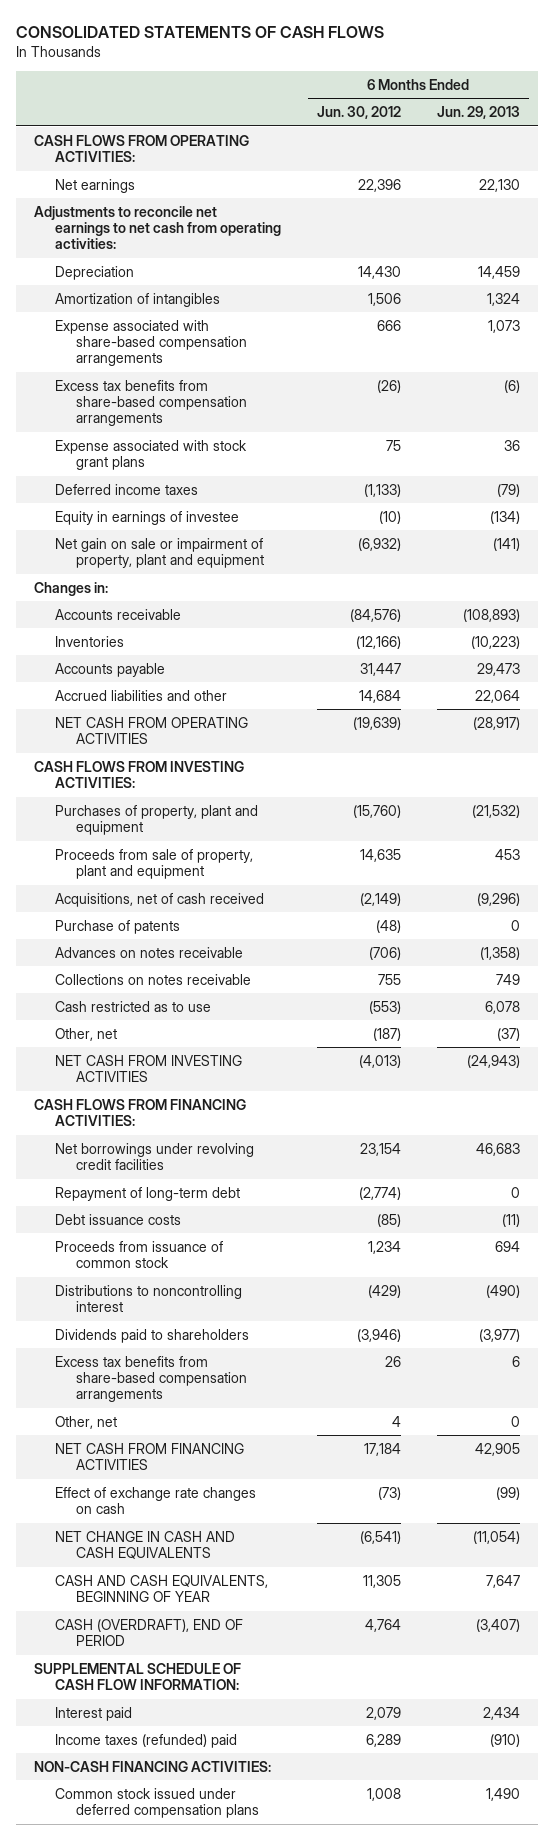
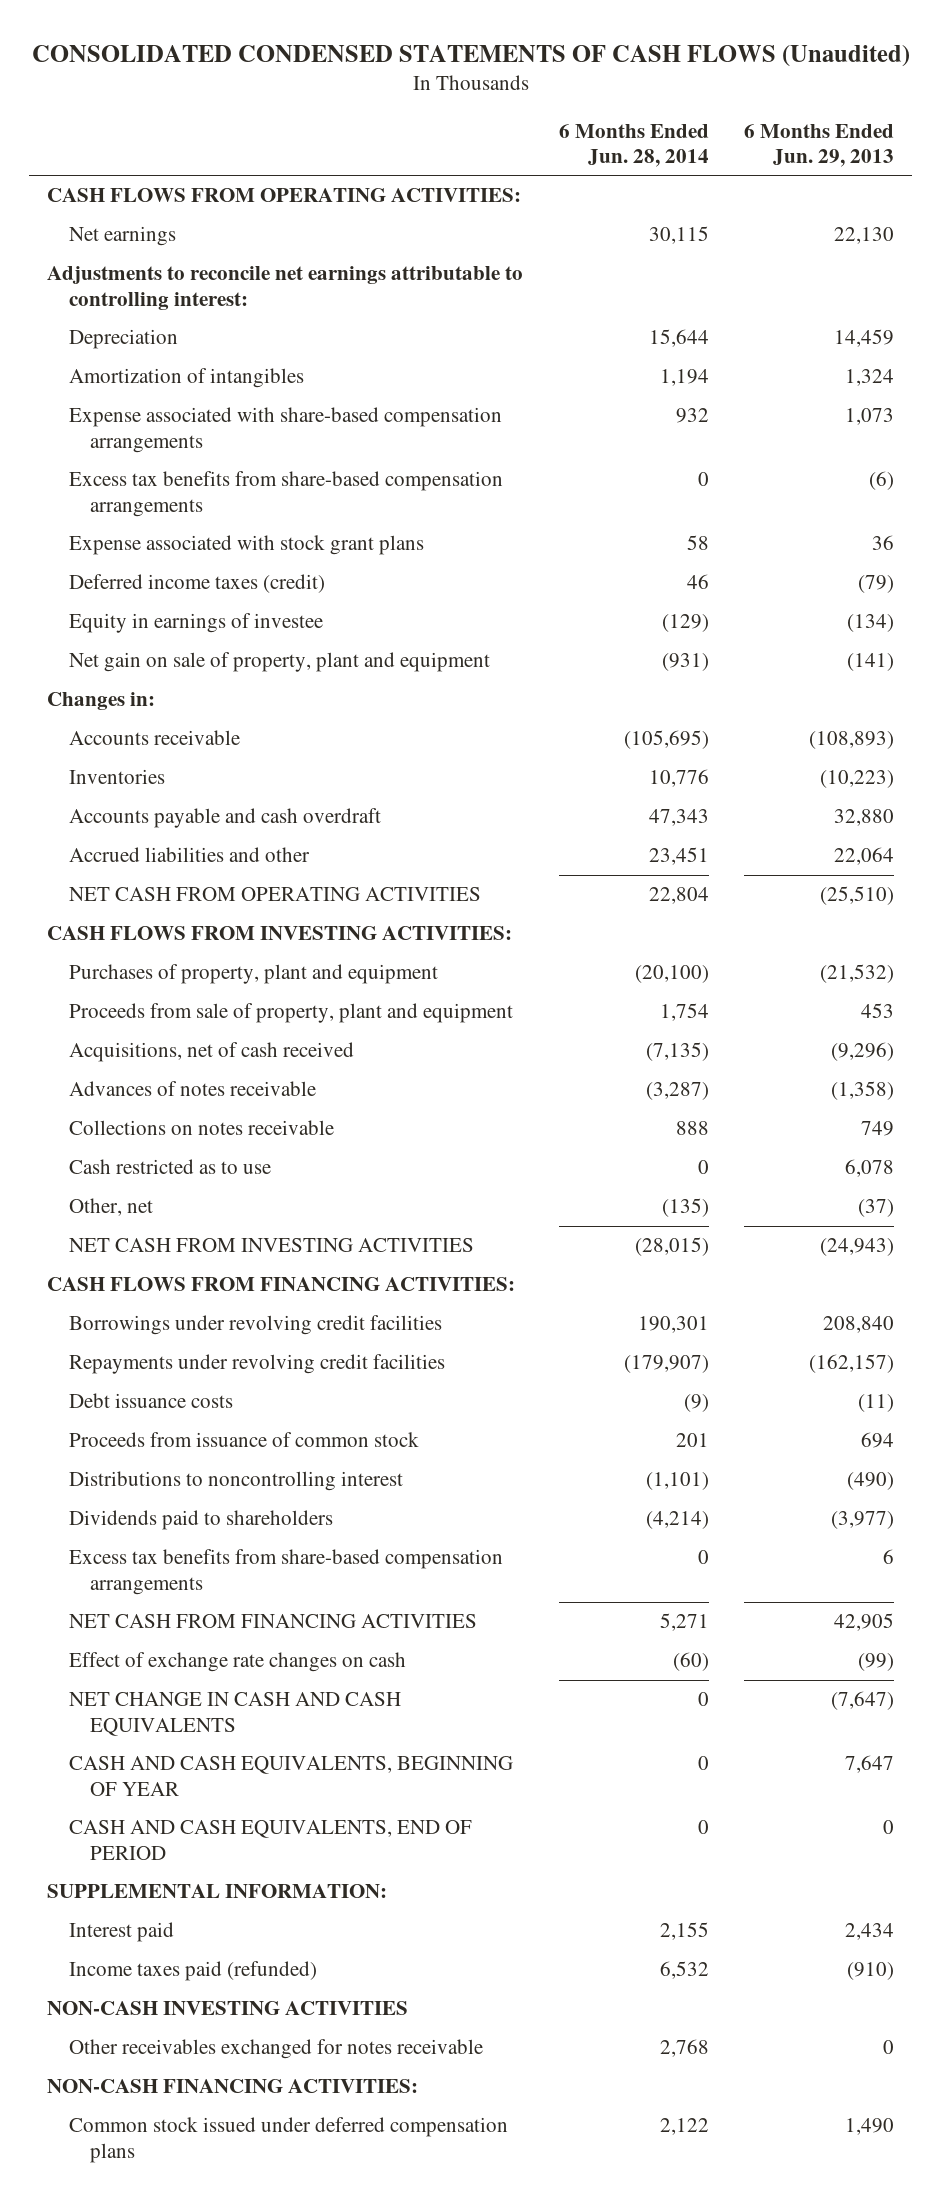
- CONSOLIDATED STATEMENTS OF CASH FLOWS
+ CONSOLIDATED CONDENSED STATEMENTS OF CASH FLOWS (Unaudited)
- | 6 Months Ended Jun. 30, 2012 | 6 Months Ended Jun. 29, 2013
+ | 6 Months Ended Jun. 28, 2014 | 6 Months Ended Jun. 29, 2013
- Adjustments to reconcile net earnings to net cash from operating activities:
+ Adjustments to reconcile net earnings attributable to controlling interest:
- Deferred income taxes | (1,133) | (79)
+ Deferred income taxes (credit) | 46 | (79)
- Net gain on sale or impairment of property, plant and equipment | (6,932) | (141)
+ Net gain on sale of property, plant and equipment | (931) | (141)
- Accounts payable | 31,447 | 29,473
+ Accounts payable and cash overdraft | 47,343 | 32,880
- NET CASH FROM OPERATING ACTIVITIES | (19,639) | (28,917)
+ NET CASH FROM OPERATING ACTIVITIES | 22,804 | (25,510)
- Purchase of patents | (48) | 0
- Advances on notes receivable | (706) | (1,358)
+ Advances of notes receivable | (3,287) | (1,358)
- Net borrowings under revolving credit facilities | 23,154 | 46,683
- Repayment of long-term debt | (2,774) | 0
+ Borrowings under revolving credit facilities | 190,301 | 208,840
+ Repayments under revolving credit facilities | (179,907) | (162,157)
- Other, net | 4 | 0
- NET CHANGE IN CASH AND CASH EQUIVALENTS | (6,541) | (11,054)
+ NET CHANGE IN CASH AND CASH EQUIVALENTS | 0 | (7,647)
- CASH (OVERDRAFT), END OF PERIOD | 4,764 | (3,407)
- SUPPLEMENTAL SCHEDULE OF CASH FLOW INFORMATION:
+ CASH AND CASH EQUIVALENTS, END OF PERIOD | 0 | 0
+ SUPPLEMENTAL INFORMATION:
- Income taxes (refunded) paid | 6,289 | (910)
+ Income taxes paid (refunded) | 6,532 | (910)
+ NON-CASH INVESTING ACTIVITIES
+ Other receivables exchanged for notes receivable | 2,768 | 0

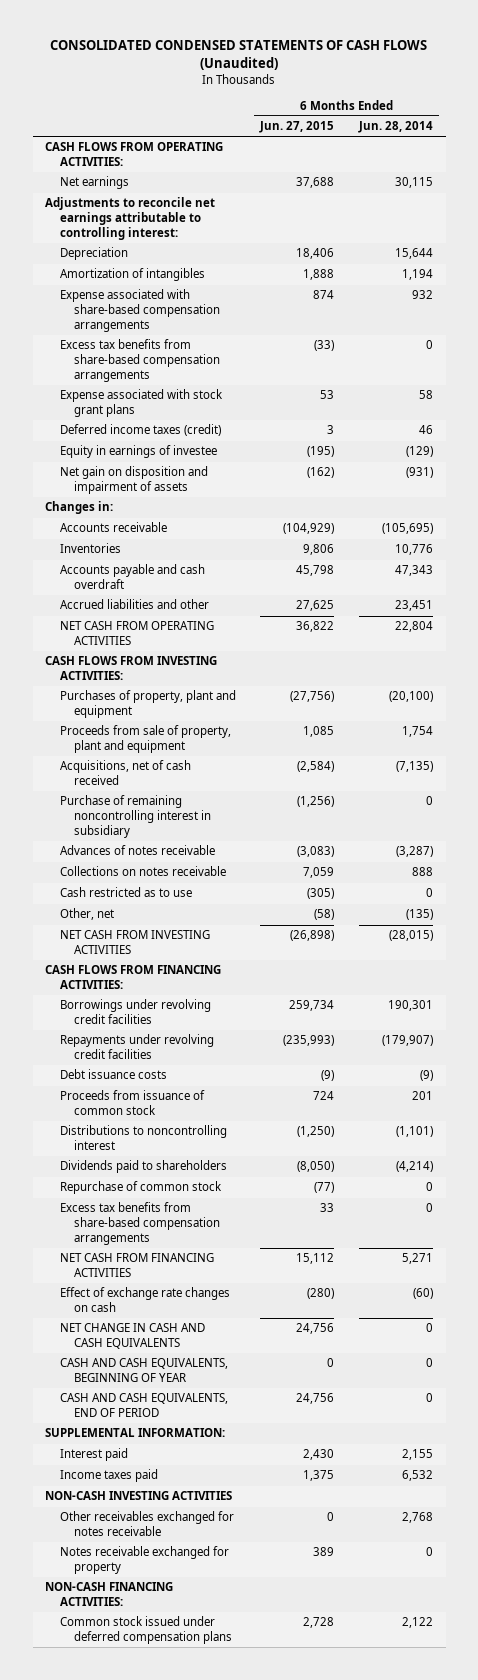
- | 6 Months Ended Jun. 28, 2014 | 6 Months Ended Jun. 29, 2013
+ | 6 Months Ended Jun. 27, 2015 | 6 Months Ended Jun. 28, 2014
- Net gain on sale of property, plant and equipment | (931) | (141)
+ Net gain on disposition and impairment of assets | (162) | (931)
+ Purchase of remaining noncontrolling interest in subsidiary | (1,256) | 0
+ Repurchase of common stock | (77) | 0
- Income taxes paid (refunded) | 6,532 | (910)
+ Income taxes paid | 1,375 | 6,532
+ Notes receivable exchanged for property | 389 | 0

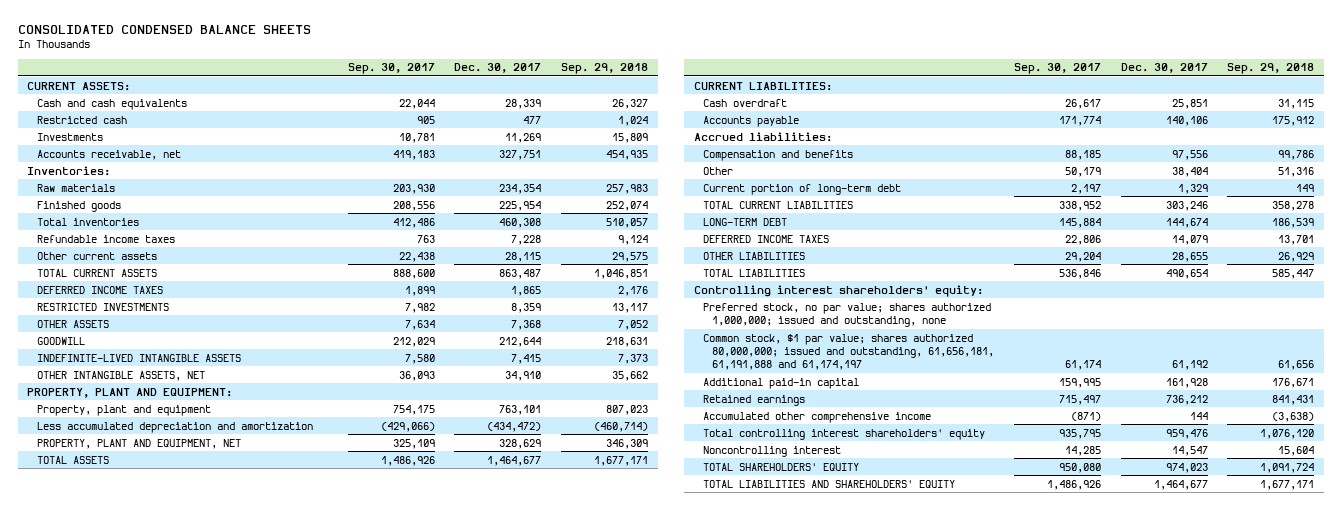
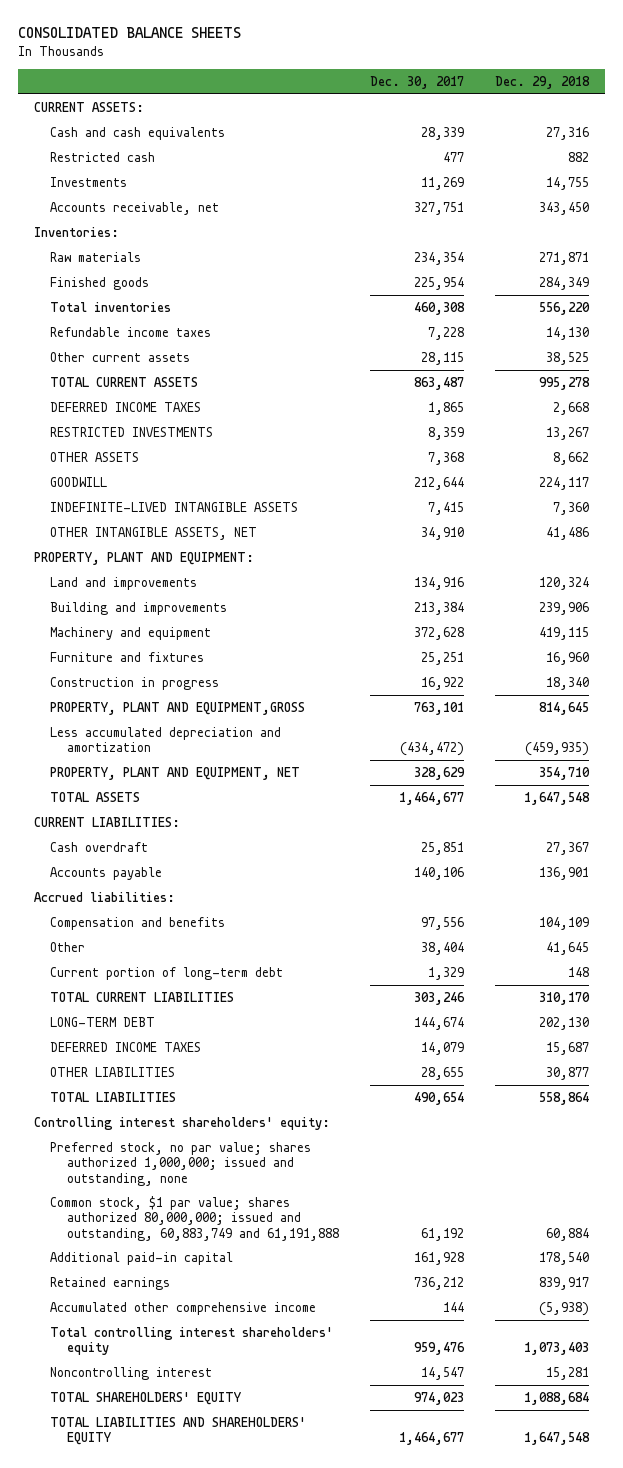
- CONSOLIDATED CONDENSED BALANCE SHEETS
+ CONSOLIDATED BALANCE SHEETS
- | Sep. 30, 2017 | Dec. 30, 2017 | Sep. 29, 2018
+ | Dec. 30, 2017 | Dec. 29, 2018
- Property, plant and equipment | 754,175 | 763,101 | 807,023
+ Land and improvements | 134,916 | 120,324
+ Building and improvements | 213,384 | 239,906
+ Machinery and equipment | 372,628 | 419,115
+ Furniture and fixtures | 25,251 | 16,960
+ Construction in progress | 16,922 | 18,340
+ PROPERTY, PLANT AND EQUIPMENT,GROSS | 763,101 | 814,645
- Common stock, $1 par value; shares authorized 80,000,000; issued and outstanding, 61,656,181, 61,191,888 and 61,174,197 | 61,174 | 61,192 | 61,656
+ Common stock, $1 par value; shares authorized 80,000,000; issued and outstanding, 60,883,749 and 61,191,888 | 61,192 | 60,884

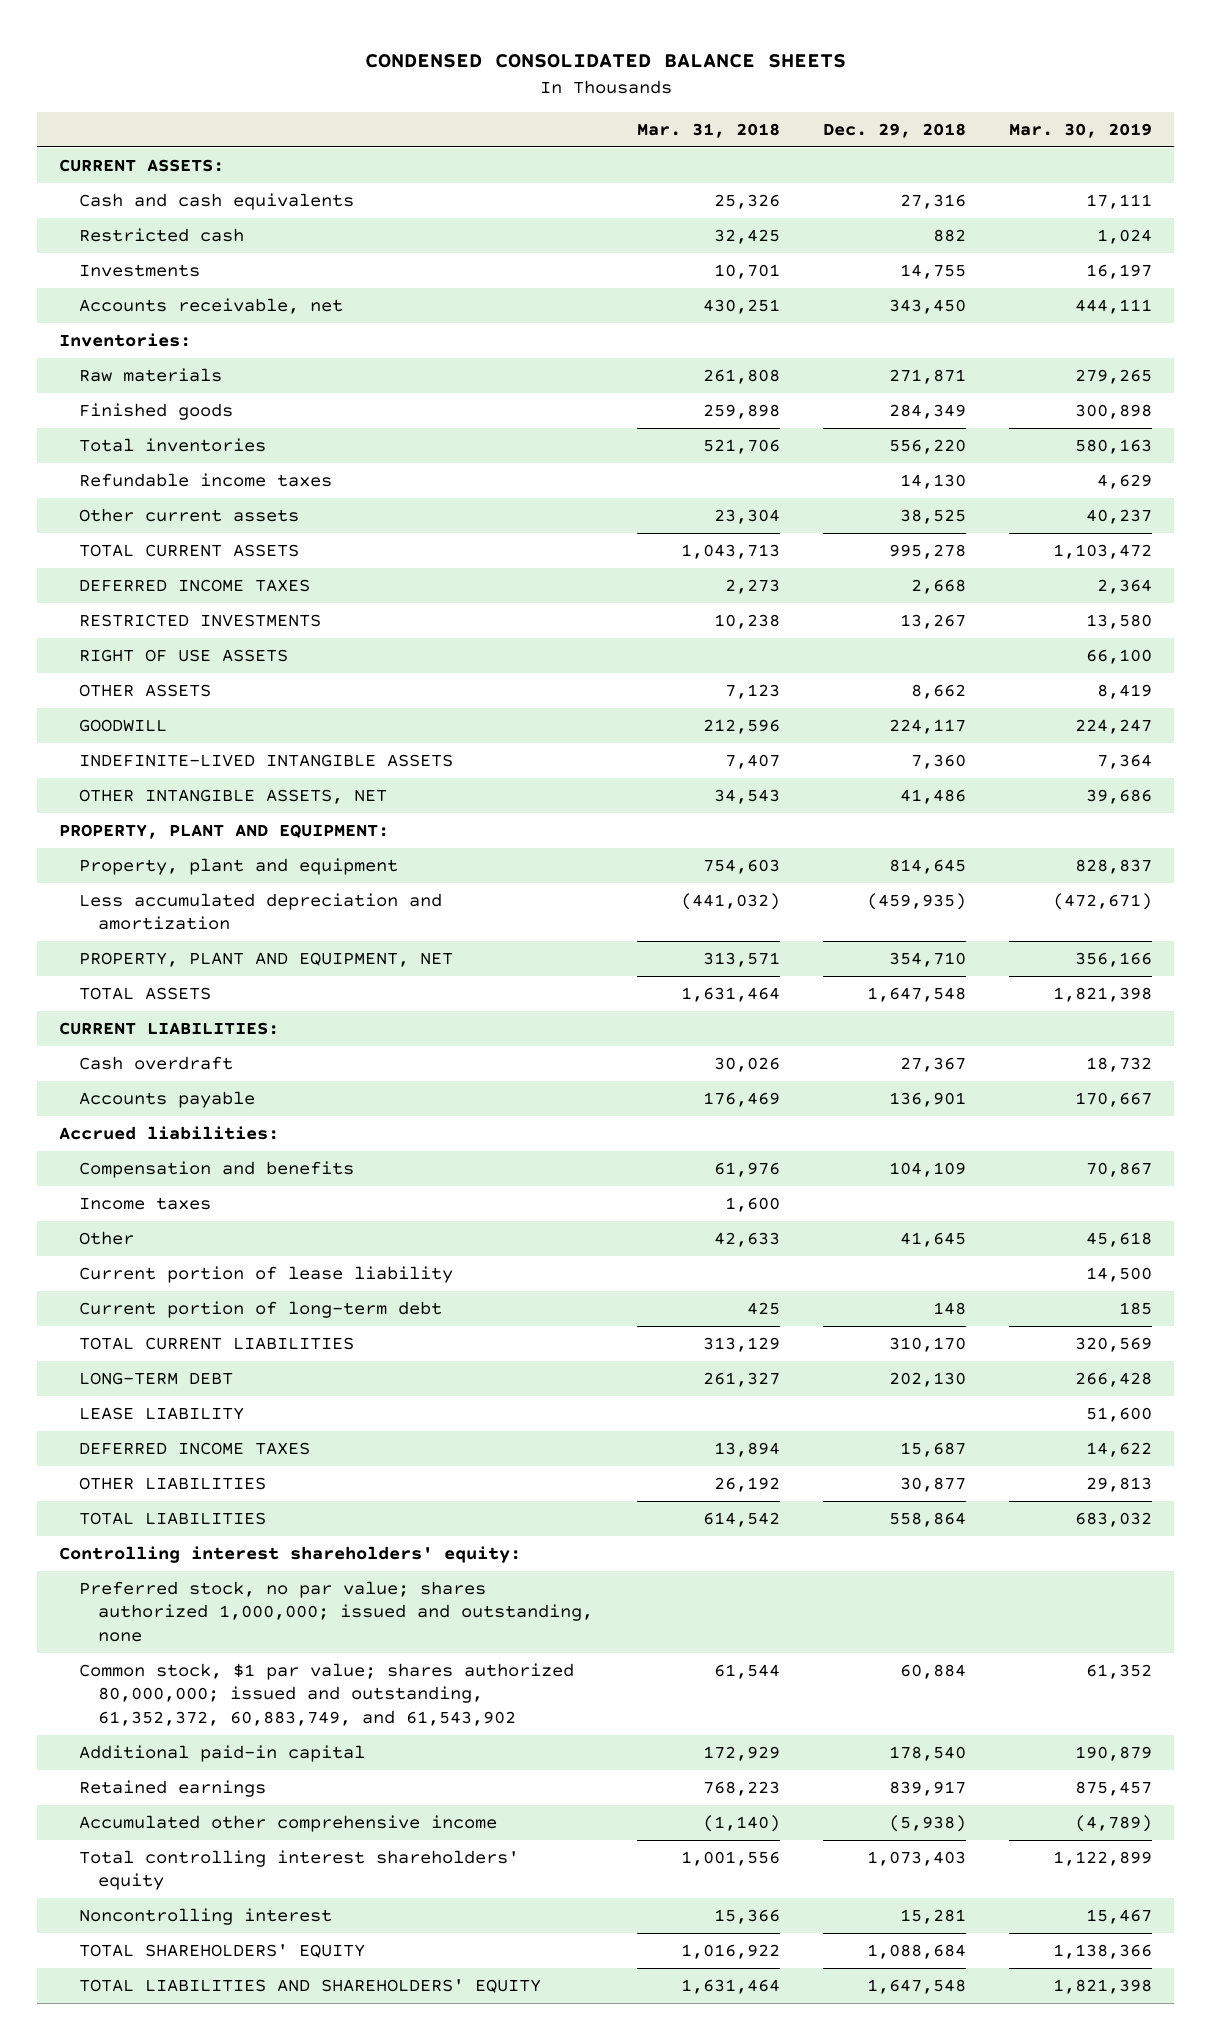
- CONSOLIDATED BALANCE SHEETS
+ CONDENSED CONSOLIDATED BALANCE SHEETS
- | Dec. 30, 2017 | Dec. 29, 2018
+ | Mar. 31, 2018 | Dec. 29, 2018 | Mar. 30, 2019
+ RIGHT OF USE ASSETS | | | 66,100
- Land and improvements | 134,916 | 120,324
- Building and improvements | 213,384 | 239,906
- Machinery and equipment | 372,628 | 419,115
- Furniture and fixtures | 25,251 | 16,960
- Construction in progress | 16,922 | 18,340
- PROPERTY, PLANT AND EQUIPMENT,GROSS | 763,101 | 814,645
+ Property, plant and equipment | 754,603 | 814,645 | 828,837
+ Income taxes | 1,600 | |
+ Current portion of lease liability | | | 14,500
+ LEASE LIABILITY | | | 51,600
- Common stock, $1 par value; shares authorized 80,000,000; issued and outstanding, 60,883,749 and 61,191,888 | 61,192 | 60,884
+ Common stock, $1 par value; shares authorized 80,000,000; issued and outstanding, 61,352,372, 60,883,749, and 61,543,902 | 61,544 | 60,884 | 61,352

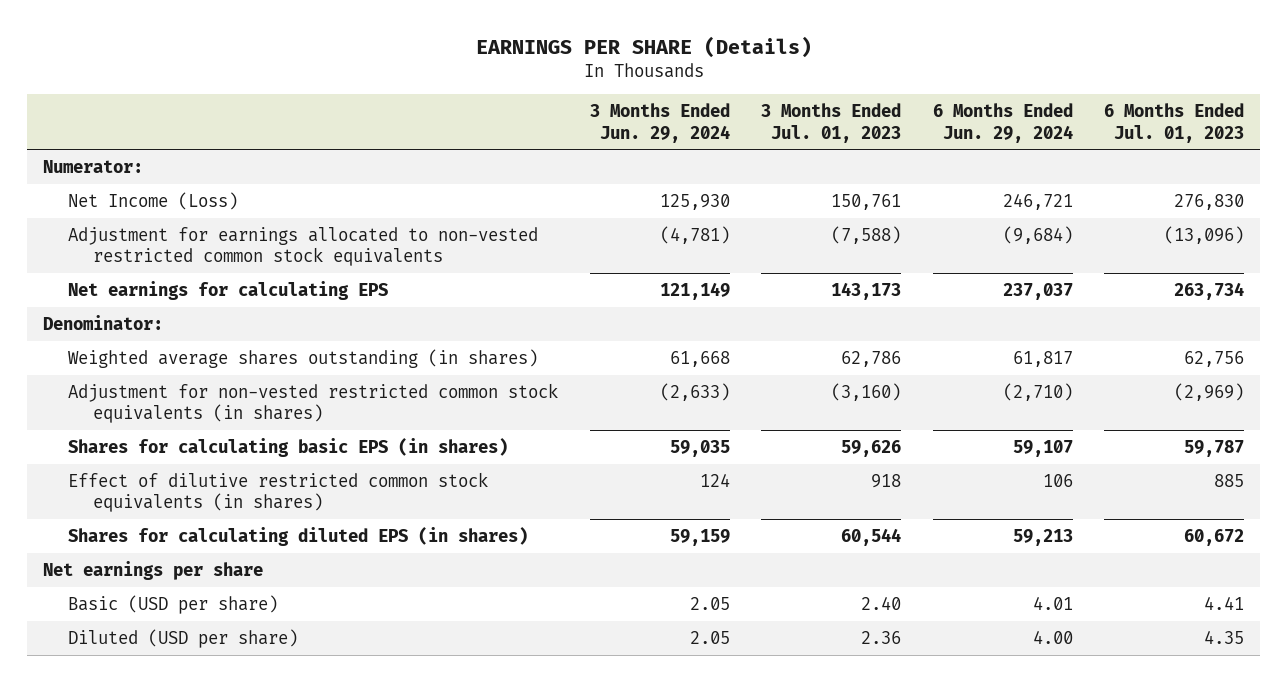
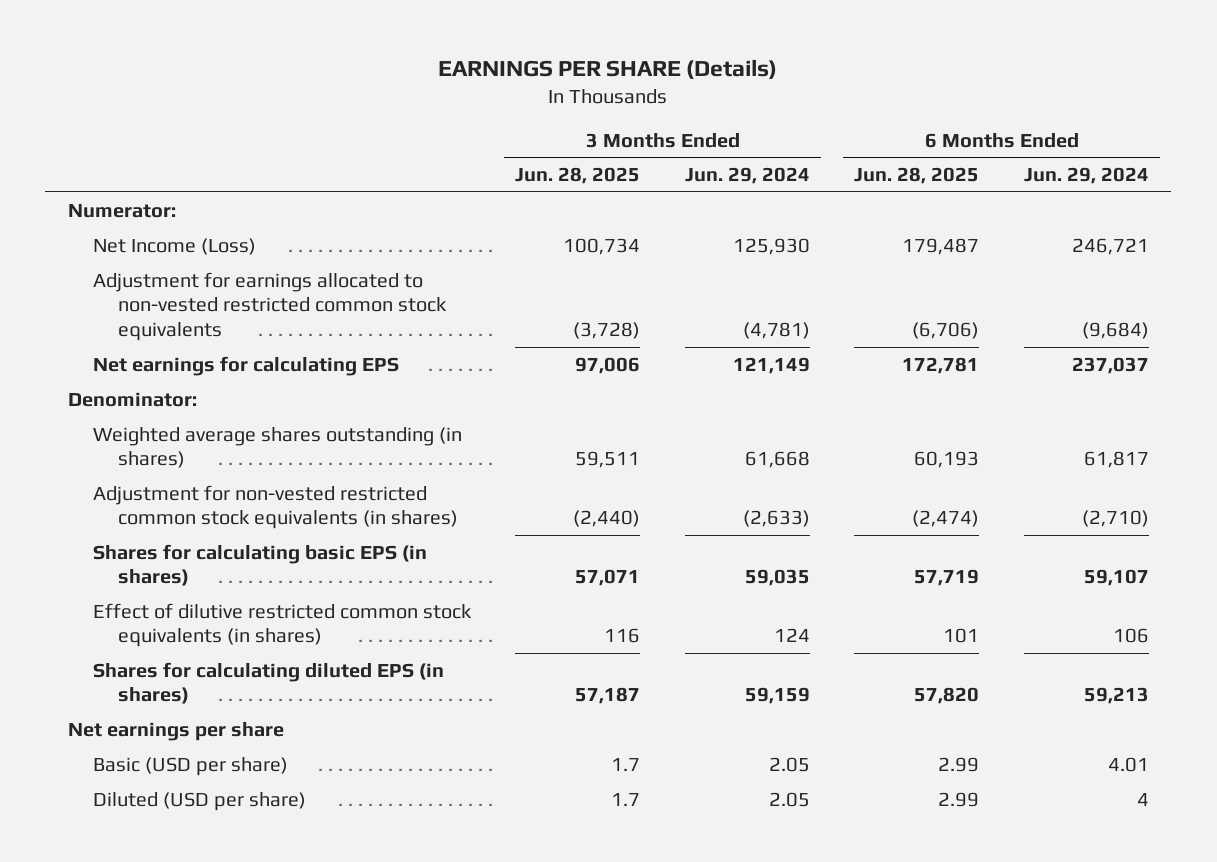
- | 3 Months Ended Jun. 29, 2024 | 3 Months Ended Jul. 01, 2023 | 6 Months Ended Jun. 29, 2024 | 6 Months Ended Jul. 01, 2023
+ | 3 Months Ended Jun. 28, 2025 | 3 Months Ended Jun. 29, 2024 | 6 Months Ended Jun. 28, 2025 | 6 Months Ended Jun. 29, 2024
- Diluted (USD per share) | 2.05 | 2.36 | 4.00 | 4.35
+ Diluted (USD per share) | 1.7 | 2.05 | 2.99 | 4

